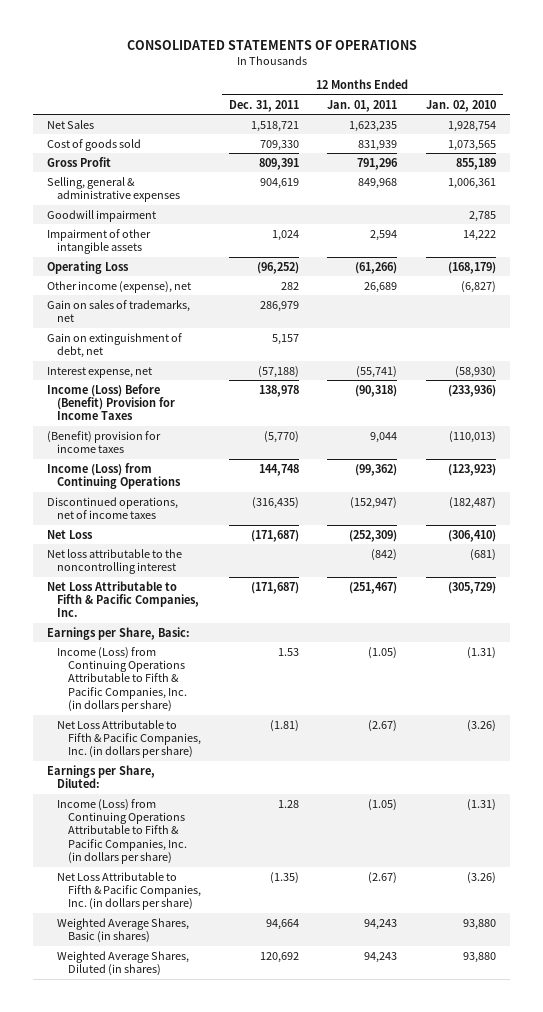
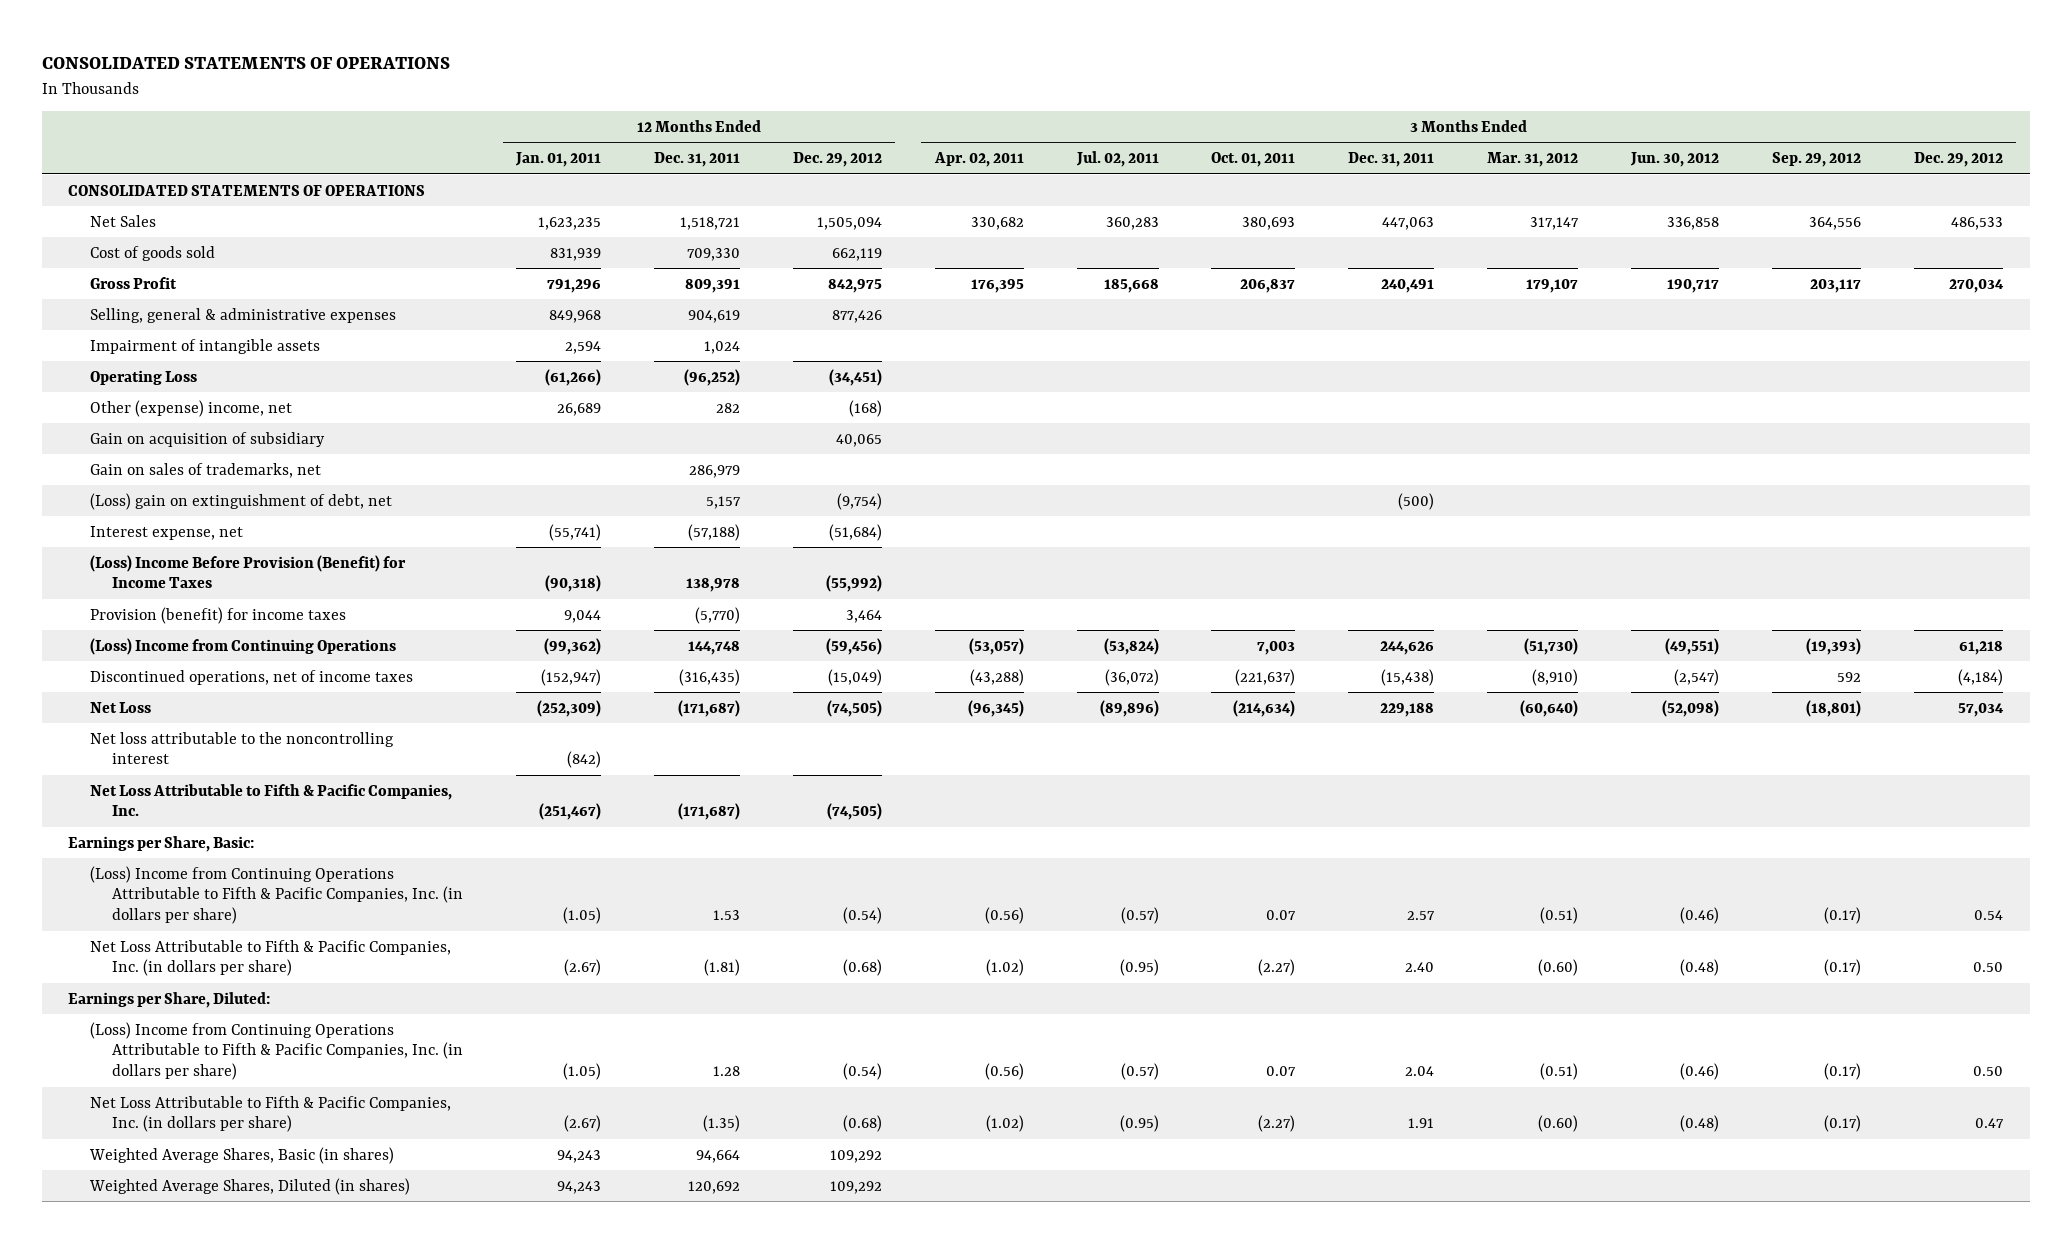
- | 12 Months Ended Dec. 31, 2011 | 12 Months Ended Jan. 01, 2011 | 12 Months Ended Jan. 02, 2010
+ | 12 Months Ended Jan. 01, 2011 | 12 Months Ended Dec. 31, 2011 | 12 Months Ended Dec. 29, 2012 | 3 Months Ended Apr. 02, 2011 | 3 Months Ended Jul. 02, 2011 | 3 Months Ended Oct. 01, 2011 | 3 Months Ended Dec. 31, 2011 | 3 Months Ended Mar. 31, 2012 | 3 Months Ended Jun. 30, 2012 | 3 Months Ended Sep. 29, 2012 | 3 Months Ended Dec. 29, 2012
+ CONSOLIDATED STATEMENTS OF OPERATIONS
- Goodwill impairment | | | 2,785
- Impairment of other intangible assets | 1,024 | 2,594 | 14,222
+ Impairment of intangible assets | 2,594 | 1,024 | | | | | | | | |
- Other income (expense), net | 282 | 26,689 | (6,827)
+ Other (expense) income, net | 26,689 | 282 | (168) | | | | | | | |
+ Gain on acquisition of subsidiary | | | 40,065 | | | | | | | |
- Gain on extinguishment of debt, net | 5,157 | |
+ (Loss) gain on extinguishment of debt, net | | 5,157 | (9,754) | | | | (500) | | | |
- Income (Loss) Before (Benefit) Provision for Income Taxes | 138,978 | (90,318) | (233,936)
- (Benefit) provision for income taxes | (5,770) | 9,044 | (110,013)
- Income (Loss) from Continuing Operations | 144,748 | (99,362) | (123,923)
+ (Loss) Income Before Provision (Benefit) for Income Taxes | (90,318) | 138,978 | (55,992) | | | | | | | |
+ Provision (benefit) for income taxes | 9,044 | (5,770) | 3,464 | | | | | | | |
+ (Loss) Income from Continuing Operations | (99,362) | 144,748 | (59,456) | (53,057) | (53,824) | 7,003 | 244,626 | (51,730) | (49,551) | (19,393) | 61,218
- Income (Loss) from Continuing Operations Attributable to Fifth & Pacific Companies, Inc. (in dollars per share) | 1.53 | (1.05) | (1.31)
+ (Loss) Income from Continuing Operations Attributable to Fifth & Pacific Companies, Inc. (in dollars per share) | (1.05) | 1.53 | (0.54) | (0.56) | (0.57) | 0.07 | 2.57 | (0.51) | (0.46) | (0.17) | 0.54
- Income (Loss) from Continuing Operations Attributable to Fifth & Pacific Companies, Inc. (in dollars per share) | 1.28 | (1.05) | (1.31)
+ (Loss) Income from Continuing Operations Attributable to Fifth & Pacific Companies, Inc. (in dollars per share) | (1.05) | 1.28 | (0.54) | (0.56) | (0.57) | 0.07 | 2.04 | (0.51) | (0.46) | (0.17) | 0.50

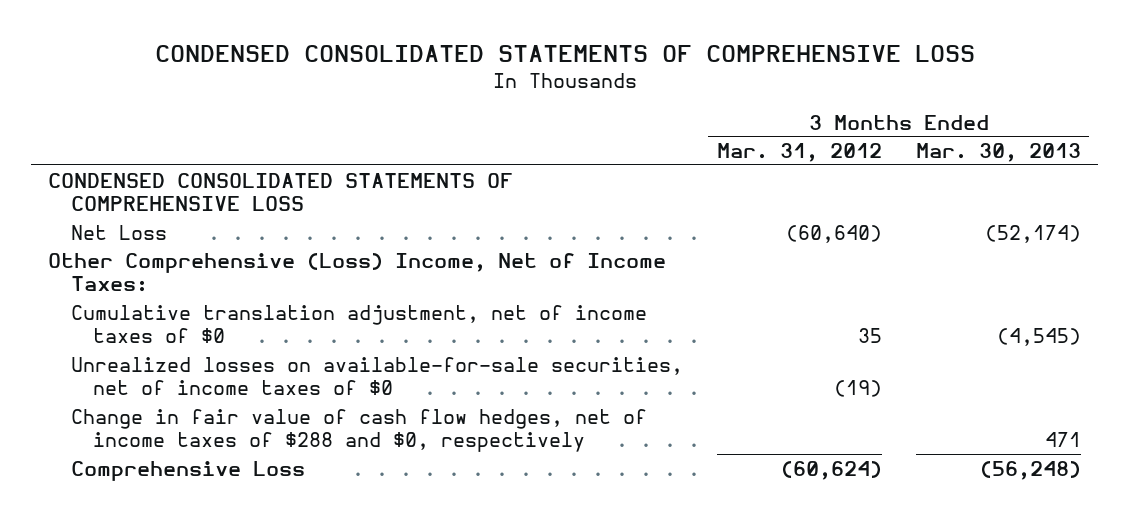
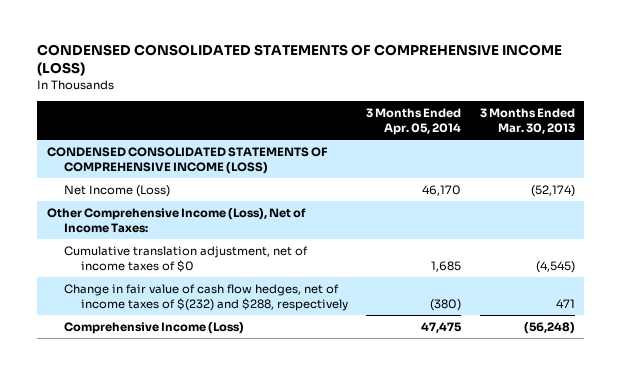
- CONDENSED CONSOLIDATED STATEMENTS OF COMPREHENSIVE LOSS
+ CONDENSED CONSOLIDATED STATEMENTS OF COMPREHENSIVE INCOME (LOSS)
- | 3 Months Ended Mar. 31, 2012 | 3 Months Ended Mar. 30, 2013
+ | 3 Months Ended Apr. 05, 2014 | 3 Months Ended Mar. 30, 2013
- CONDENSED CONSOLIDATED STATEMENTS OF COMPREHENSIVE LOSS
- Net Loss | (60,640) | (52,174)
- Other Comprehensive (Loss) Income, Net of Income Taxes:
+ CONDENSED CONSOLIDATED STATEMENTS OF COMPREHENSIVE INCOME (LOSS)
+ Net Income (Loss) | 46,170 | (52,174)
+ Other Comprehensive Income (Loss), Net of Income Taxes:
- Unrealized losses on available-for-sale securities, net of income taxes of $0 | (19) |
- Change in fair value of cash flow hedges, net of income taxes of $288 and $0, respectively | | 471
- Comprehensive Loss | (60,624) | (56,248)
+ Change in fair value of cash flow hedges, net of income taxes of $(232) and $288, respectively | (380) | 471
+ Comprehensive Income (Loss) | 47,475 | (56,248)

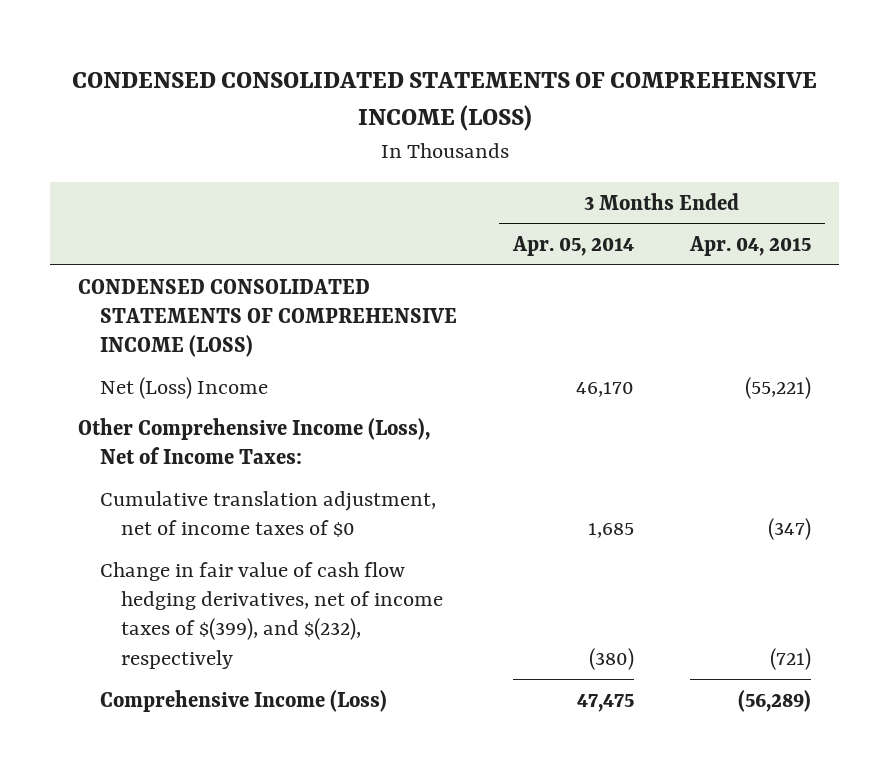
- | 3 Months Ended Apr. 05, 2014 | 3 Months Ended Mar. 30, 2013
+ | 3 Months Ended Apr. 05, 2014 | 3 Months Ended Apr. 04, 2015
- Net Income (Loss) | 46,170 | (52,174)
+ Net (Loss) Income | 46,170 | (55,221)
- Change in fair value of cash flow hedges, net of income taxes of $(232) and $288, respectively | (380) | 471
+ Change in fair value of cash flow hedging derivatives, net of income taxes of $(399), and $(232), respectively | (380) | (721)

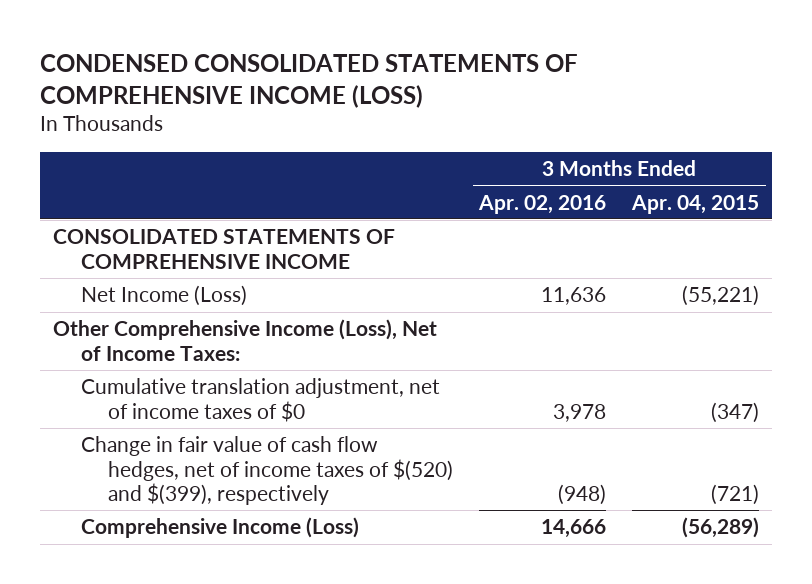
- | 3 Months Ended Apr. 05, 2014 | 3 Months Ended Apr. 04, 2015
+ | 3 Months Ended Apr. 02, 2016 | 3 Months Ended Apr. 04, 2015
- CONDENSED CONSOLIDATED STATEMENTS OF COMPREHENSIVE INCOME (LOSS)
- Net (Loss) Income | 46,170 | (55,221)
+ CONSOLIDATED STATEMENTS OF COMPREHENSIVE INCOME
+ Net Income (Loss) | 11,636 | (55,221)
- Change in fair value of cash flow hedging derivatives, net of income taxes of $(399), and $(232), respectively | (380) | (721)
+ Change in fair value of cash flow hedges, net of income taxes of $(520) and $(399), respectively | (948) | (721)

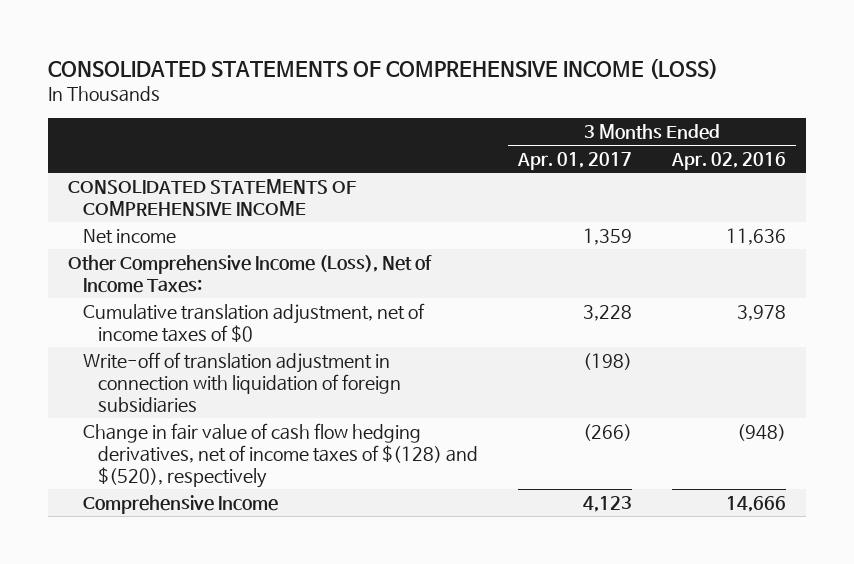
- CONDENSED CONSOLIDATED STATEMENTS OF COMPREHENSIVE INCOME (LOSS)
+ CONSOLIDATED STATEMENTS OF COMPREHENSIVE INCOME (LOSS)
- | 3 Months Ended Apr. 02, 2016 | 3 Months Ended Apr. 04, 2015
+ | 3 Months Ended Apr. 01, 2017 | 3 Months Ended Apr. 02, 2016
- Net Income (Loss) | 11,636 | (55,221)
+ Net income | 1,359 | 11,636
- Change in fair value of cash flow hedges, net of income taxes of $(520) and $(399), respectively | (948) | (721)
- Comprehensive Income (Loss) | 14,666 | (56,289)
+ Write-off of translation adjustment in connection with liquidation of foreign subsidiaries | (198) |
+ Change in fair value of cash flow hedging derivatives, net of income taxes of $(128) and $(520), respectively | (266) | (948)
+ Comprehensive Income | 4,123 | 14,666

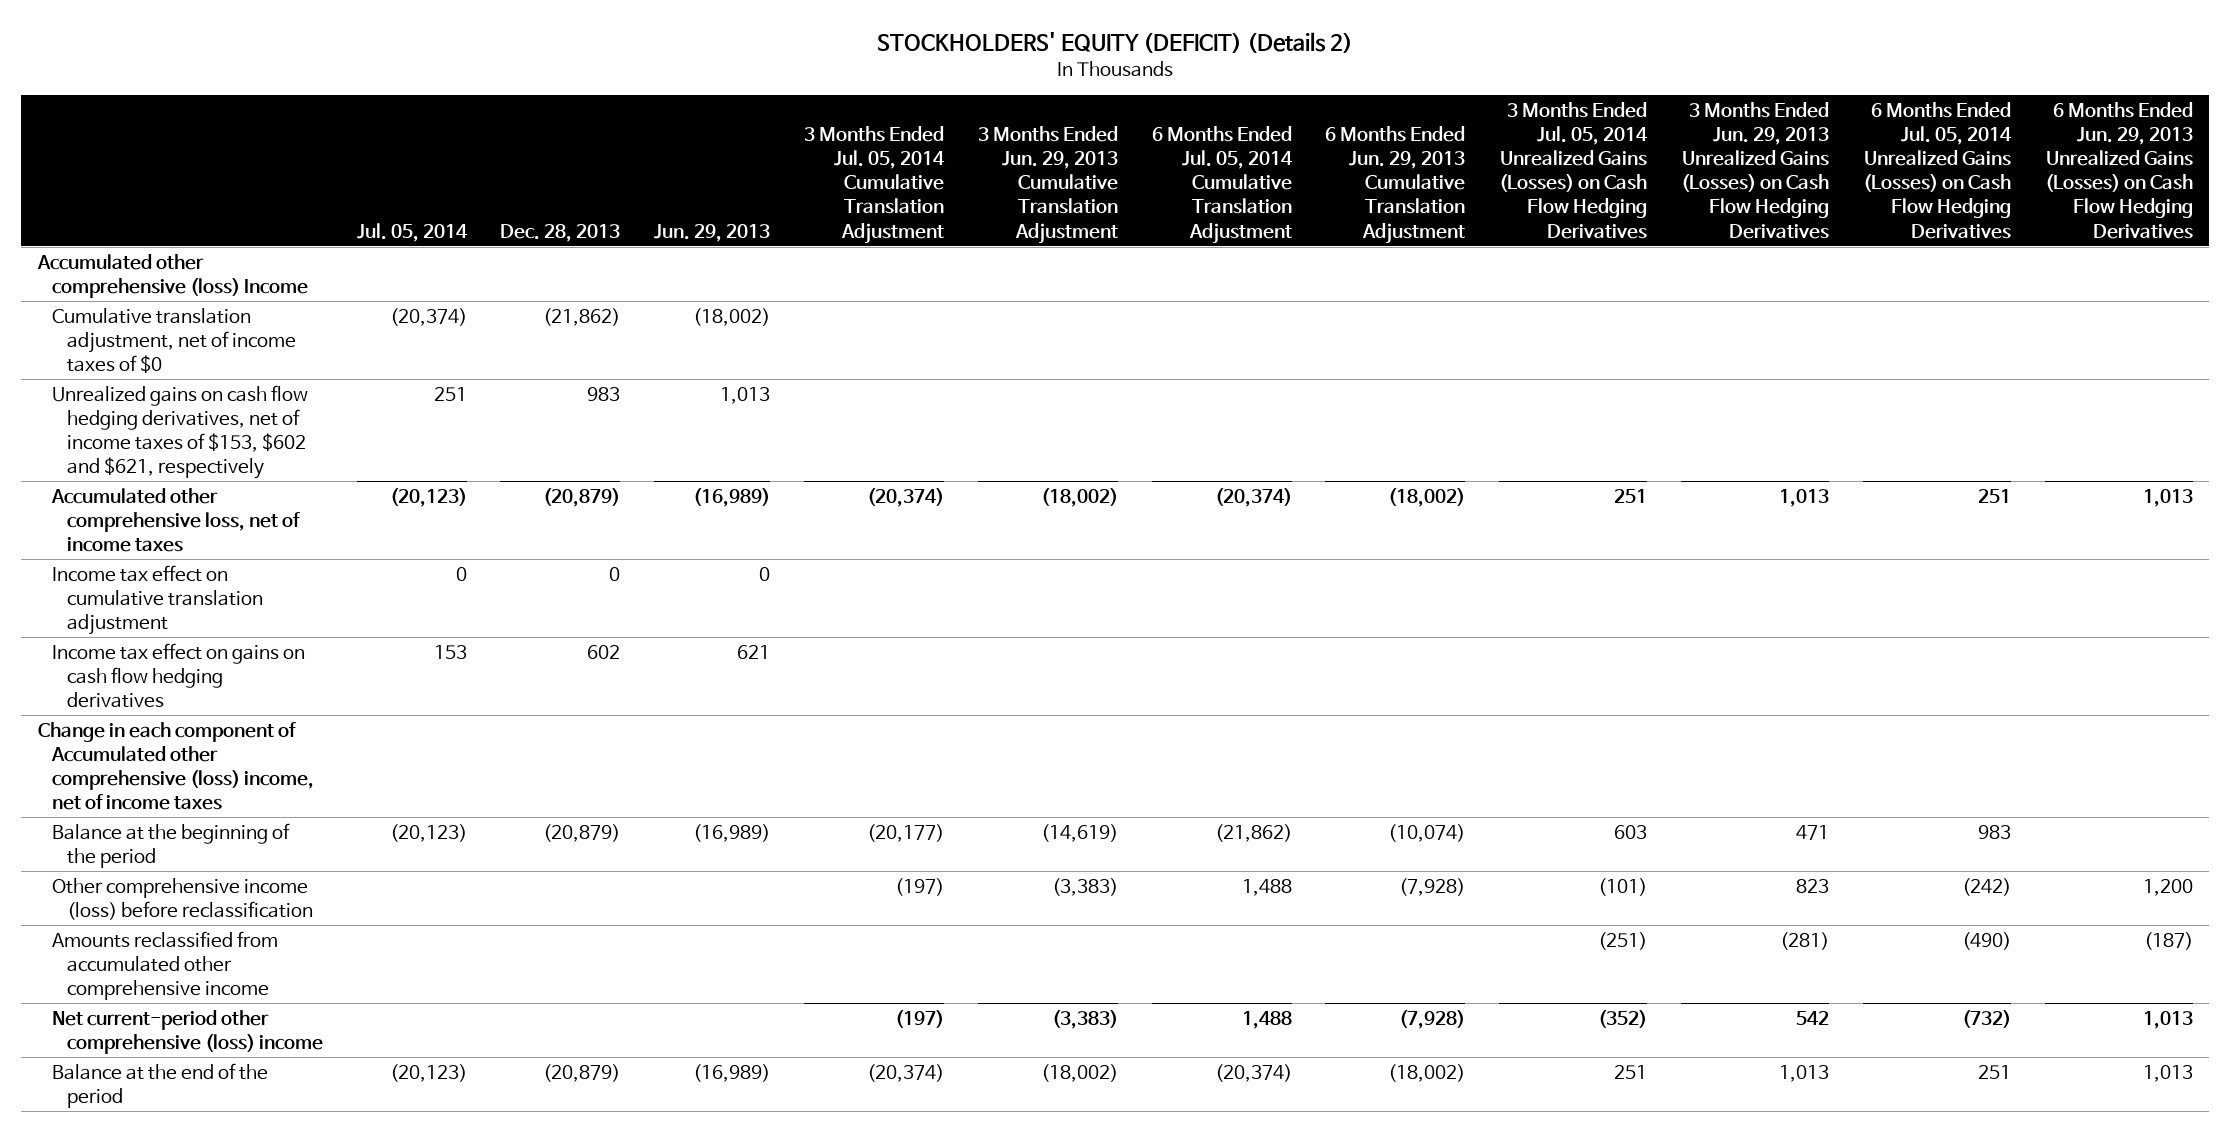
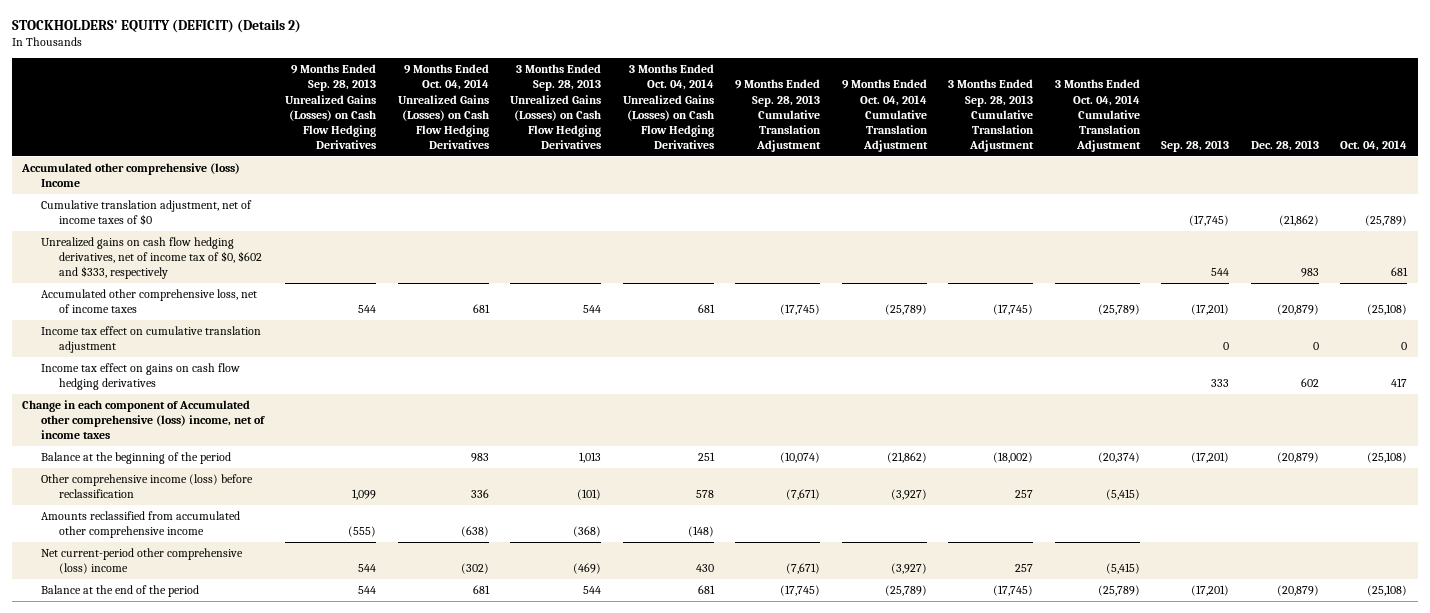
- | Jul. 05, 2014 | Dec. 28, 2013 | Jun. 29, 2013 | 3 Months Ended Jul. 05, 2014 Cumulative Translation Adjustment | 3 Months Ended Jun. 29, 2013 Cumulative Translation Adjustment | 6 Months Ended Jul. 05, 2014 Cumulative Translation Adjustment | 6 Months Ended Jun. 29, 2013 Cumulative Translation Adjustment | 3 Months Ended Jul. 05, 2014 Unrealized Gains (Losses) on Cash Flow Hedging Derivatives | 3 Months Ended Jun. 29, 2013 Unrealized Gains (Losses) on Cash Flow Hedging Derivatives | 6 Months Ended Jul. 05, 2014 Unrealized Gains (Losses) on Cash Flow Hedging Derivatives | 6 Months Ended Jun. 29, 2013 Unrealized Gains (Losses) on Cash Flow Hedging Derivatives
+ | 9 Months Ended Sep. 28, 2013 Unrealized Gains (Losses) on Cash Flow Hedging Derivatives | 9 Months Ended Oct. 04, 2014 Unrealized Gains (Losses) on Cash Flow Hedging Derivatives | 3 Months Ended Sep. 28, 2013 Unrealized Gains (Losses) on Cash Flow Hedging Derivatives | 3 Months Ended Oct. 04, 2014 Unrealized Gains (Losses) on Cash Flow Hedging Derivatives | 9 Months Ended Sep. 28, 2013 Cumulative Translation Adjustment | 9 Months Ended Oct. 04, 2014 Cumulative Translation Adjustment | 3 Months Ended Sep. 28, 2013 Cumulative Translation Adjustment | 3 Months Ended Oct. 04, 2014 Cumulative Translation Adjustment | Sep. 28, 2013 | Dec. 28, 2013 | Oct. 04, 2014
- Unrealized gains on cash flow hedging derivatives, net of income taxes of $153, $602 and $621, respectively | 251 | 983 | 1,013 | | | | | | | |
+ Unrealized gains on cash flow hedging derivatives, net of income tax of $0, $602 and $333, respectively | | | | | | | | | 544 | 983 | 681

